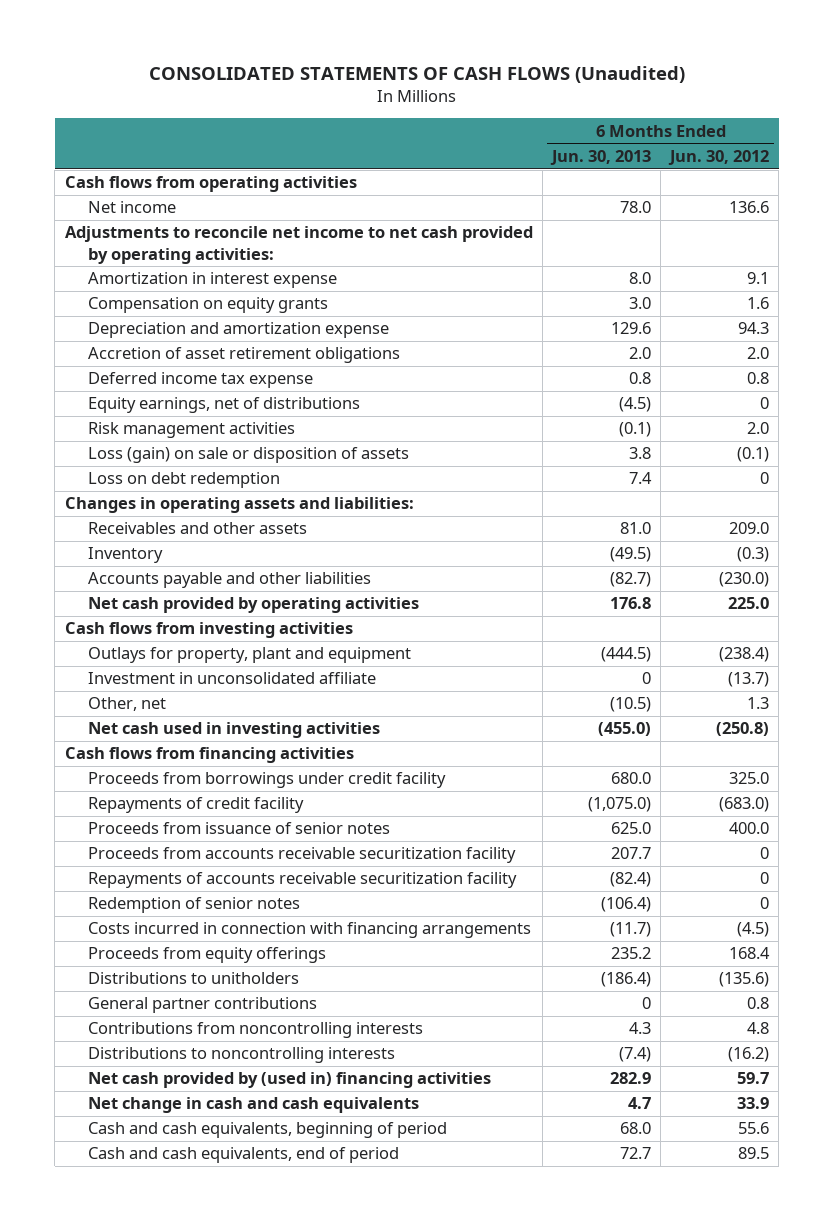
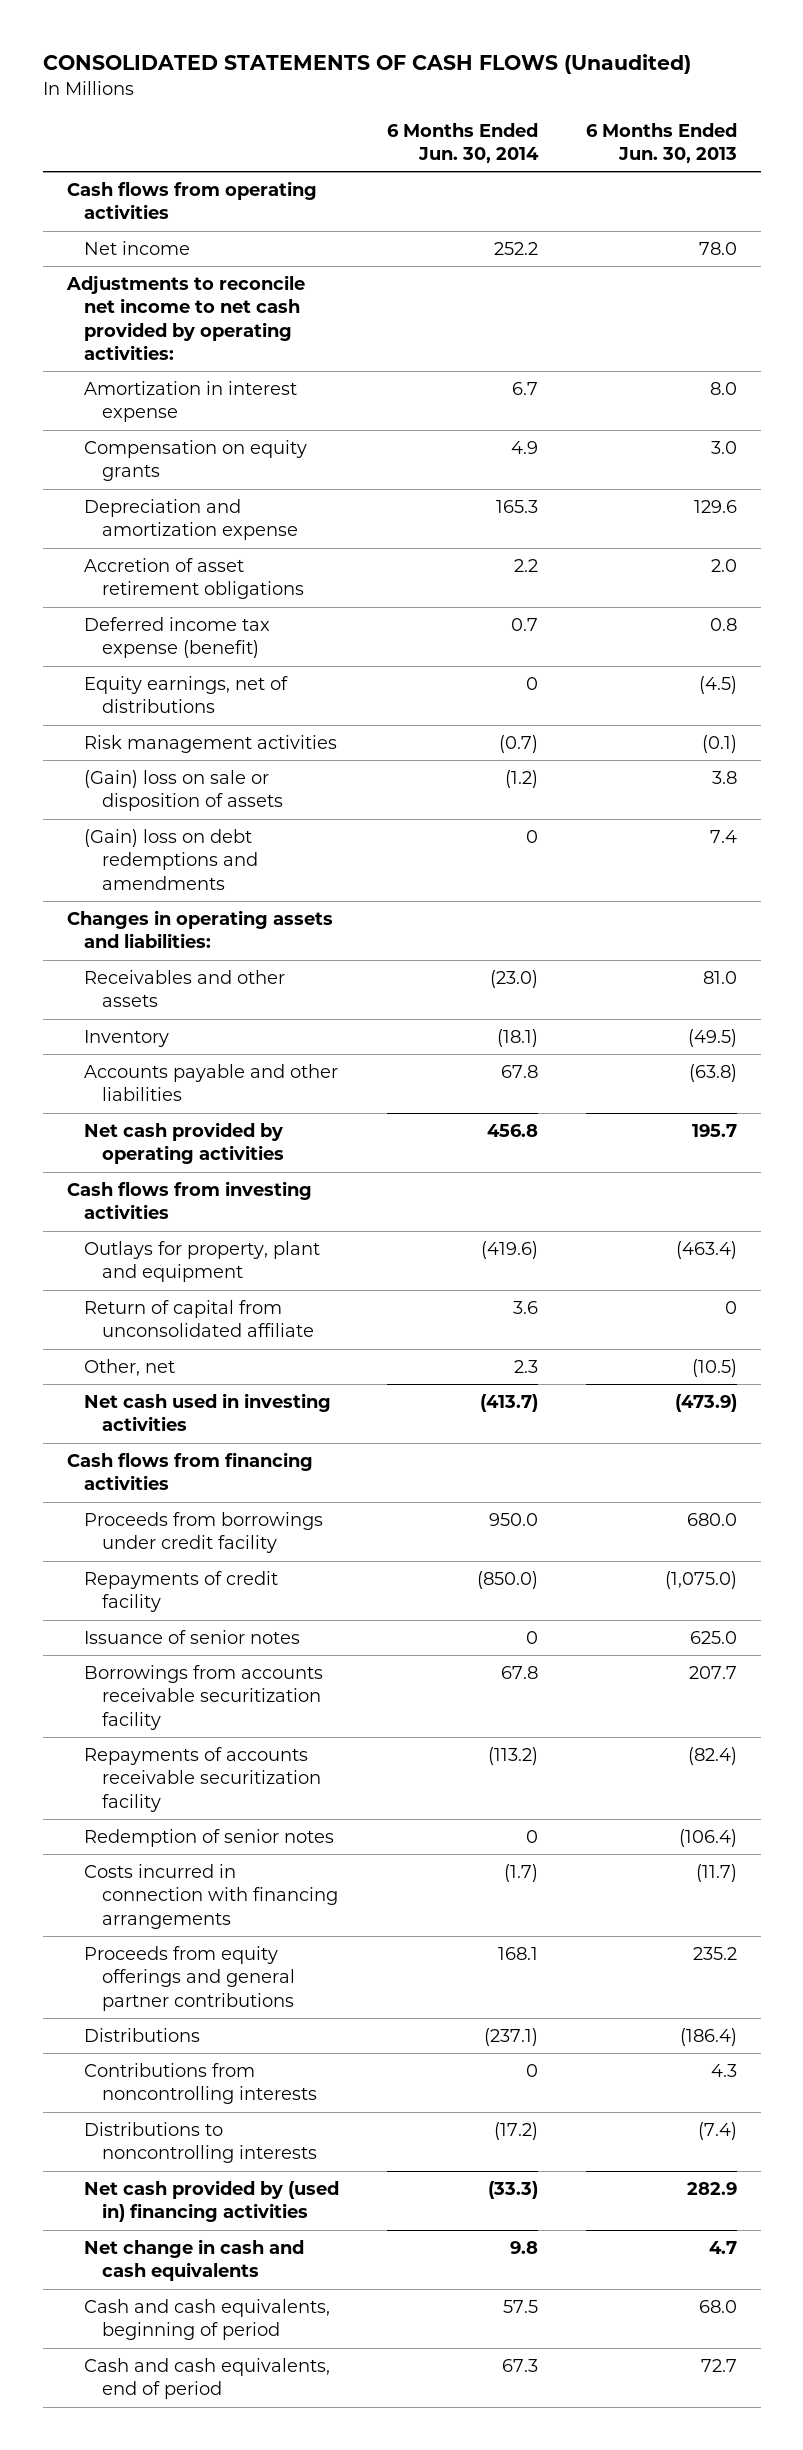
- | 6 Months Ended Jun. 30, 2013 | 6 Months Ended Jun. 30, 2012
+ | 6 Months Ended Jun. 30, 2014 | 6 Months Ended Jun. 30, 2013
- Deferred income tax expense | 0.8 | 0.8
+ Deferred income tax expense (benefit) | 0.7 | 0.8
- Loss (gain) on sale or disposition of assets | 3.8 | (0.1)
- Loss on debt redemption | 7.4 | 0
+ (Gain) loss on sale or disposition of assets | (1.2) | 3.8
+ (Gain) loss on debt redemptions and amendments | 0 | 7.4
- Accounts payable and other liabilities | (82.7) | (230.0)
- Net cash provided by operating activities | 176.8 | 225.0
+ Accounts payable and other liabilities | 67.8 | (63.8)
+ Net cash provided by operating activities | 456.8 | 195.7
- Outlays for property, plant and equipment | (444.5) | (238.4)
- Investment in unconsolidated affiliate | 0 | (13.7)
+ Outlays for property, plant and equipment | (419.6) | (463.4)
+ Return of capital from unconsolidated affiliate | 3.6 | 0
- Net cash used in investing activities | (455.0) | (250.8)
+ Net cash used in investing activities | (413.7) | (473.9)
- Proceeds from issuance of senior notes | 625.0 | 400.0
- Proceeds from accounts receivable securitization facility | 207.7 | 0
+ Issuance of senior notes | 0 | 625.0
+ Borrowings from accounts receivable securitization facility | 67.8 | 207.7
- Proceeds from equity offerings | 235.2 | 168.4
- Distributions to unitholders | (186.4) | (135.6)
- General partner contributions | 0 | 0.8
+ Proceeds from equity offerings and general partner contributions | 168.1 | 235.2
+ Distributions | (237.1) | (186.4)

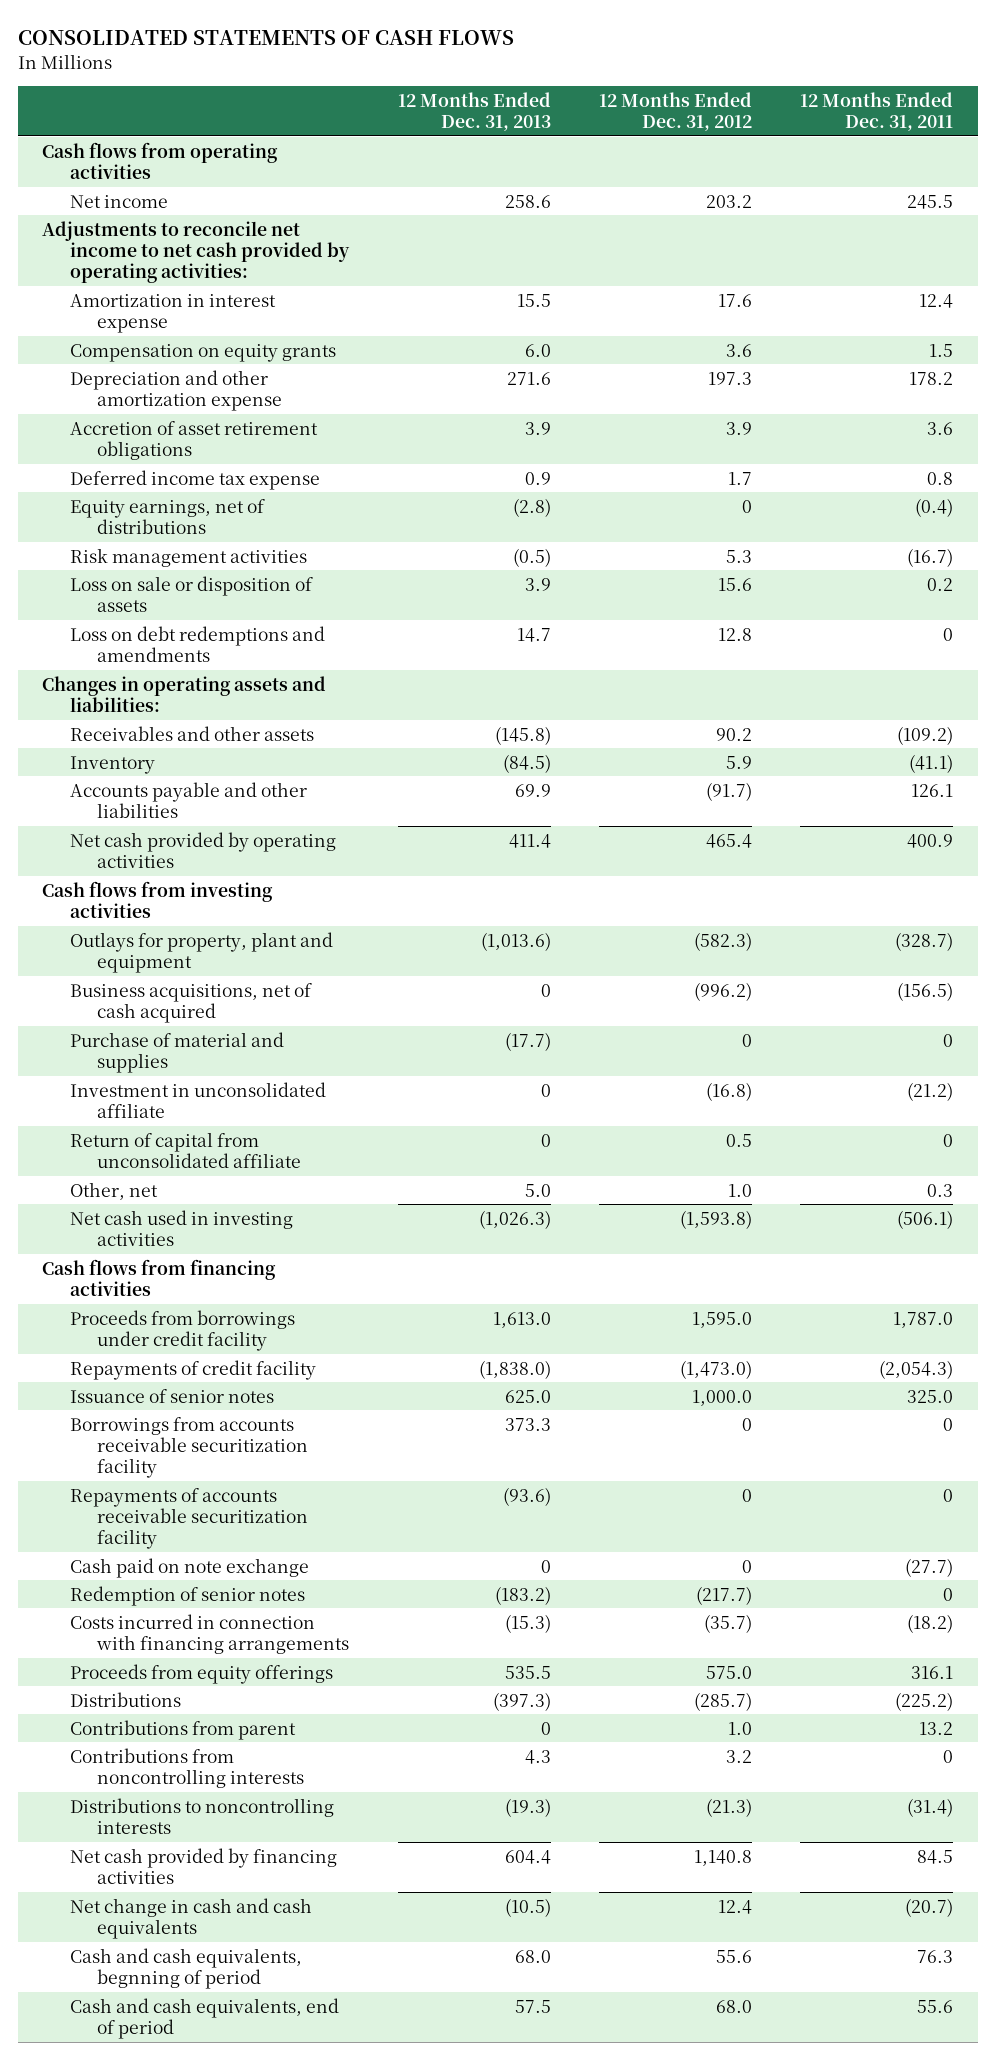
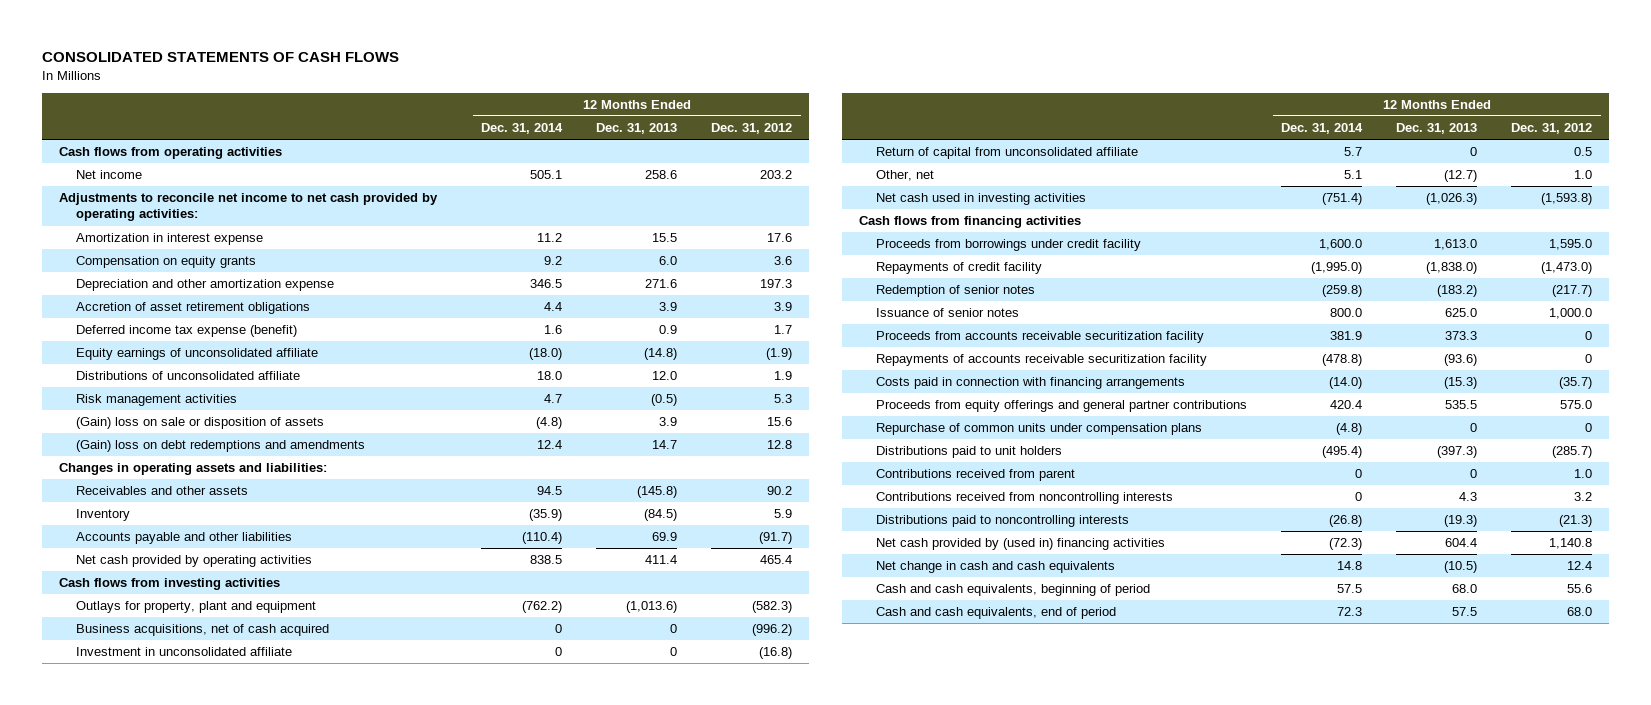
- | 12 Months Ended Dec. 31, 2013 | 12 Months Ended Dec. 31, 2012 | 12 Months Ended Dec. 31, 2011
+ | 12 Months Ended Dec. 31, 2014 | 12 Months Ended Dec. 31, 2013 | 12 Months Ended Dec. 31, 2012
- Deferred income tax expense | 0.9 | 1.7 | 0.8
- Equity earnings, net of distributions | (2.8) | 0 | (0.4)
+ Deferred income tax expense (benefit) | 1.6 | 0.9 | 1.7
+ Equity earnings of unconsolidated affiliate | (18.0) | (14.8) | (1.9)
+ Distributions of unconsolidated affiliate | 18.0 | 12.0 | 1.9
- Loss on sale or disposition of assets | 3.9 | 15.6 | 0.2
- Loss on debt redemptions and amendments | 14.7 | 12.8 | 0
+ (Gain) loss on sale or disposition of assets | (4.8) | 3.9 | 15.6
+ (Gain) loss on debt redemptions and amendments | 12.4 | 14.7 | 12.8
- Purchase of material and supplies | (17.7) | 0 | 0
- Other, net | 5.0 | 1.0 | 0.3
+ Other, net | 5.1 | (12.7) | 1.0
moved up: Redemption of senior notes | (259.8) | (183.2) | (217.7)
- Borrowings from accounts receivable securitization facility | 373.3 | 0 | 0
+ Proceeds from accounts receivable securitization facility | 381.9 | 373.3 | 0
- Cash paid on note exchange | 0 | 0 | (27.7)
- Costs incurred in connection with financing arrangements | (15.3) | (35.7) | (18.2)
- Proceeds from equity offerings | 535.5 | 575.0 | 316.1
- Distributions | (397.3) | (285.7) | (225.2)
- Contributions from parent | 0 | 1.0 | 13.2
- Contributions from noncontrolling interests | 4.3 | 3.2 | 0
- Distributions to noncontrolling interests | (19.3) | (21.3) | (31.4)
- Net cash provided by financing activities | 604.4 | 1,140.8 | 84.5
+ Costs paid in connection with financing arrangements | (14.0) | (15.3) | (35.7)
+ Proceeds from equity offerings and general partner contributions | 420.4 | 535.5 | 575.0
+ Repurchase of common units under compensation plans | (4.8) | 0 | 0
+ Distributions paid to unit holders | (495.4) | (397.3) | (285.7)
+ Contributions received from parent | 0 | 0 | 1.0
+ Contributions received from noncontrolling interests | 0 | 4.3 | 3.2
+ Distributions paid to noncontrolling interests | (26.8) | (19.3) | (21.3)
+ Net cash provided by (used in) financing activities | (72.3) | 604.4 | 1,140.8
- Cash and cash equivalents, begnning of period | 68.0 | 55.6 | 76.3
+ Cash and cash equivalents, beginning of period | 57.5 | 68.0 | 55.6

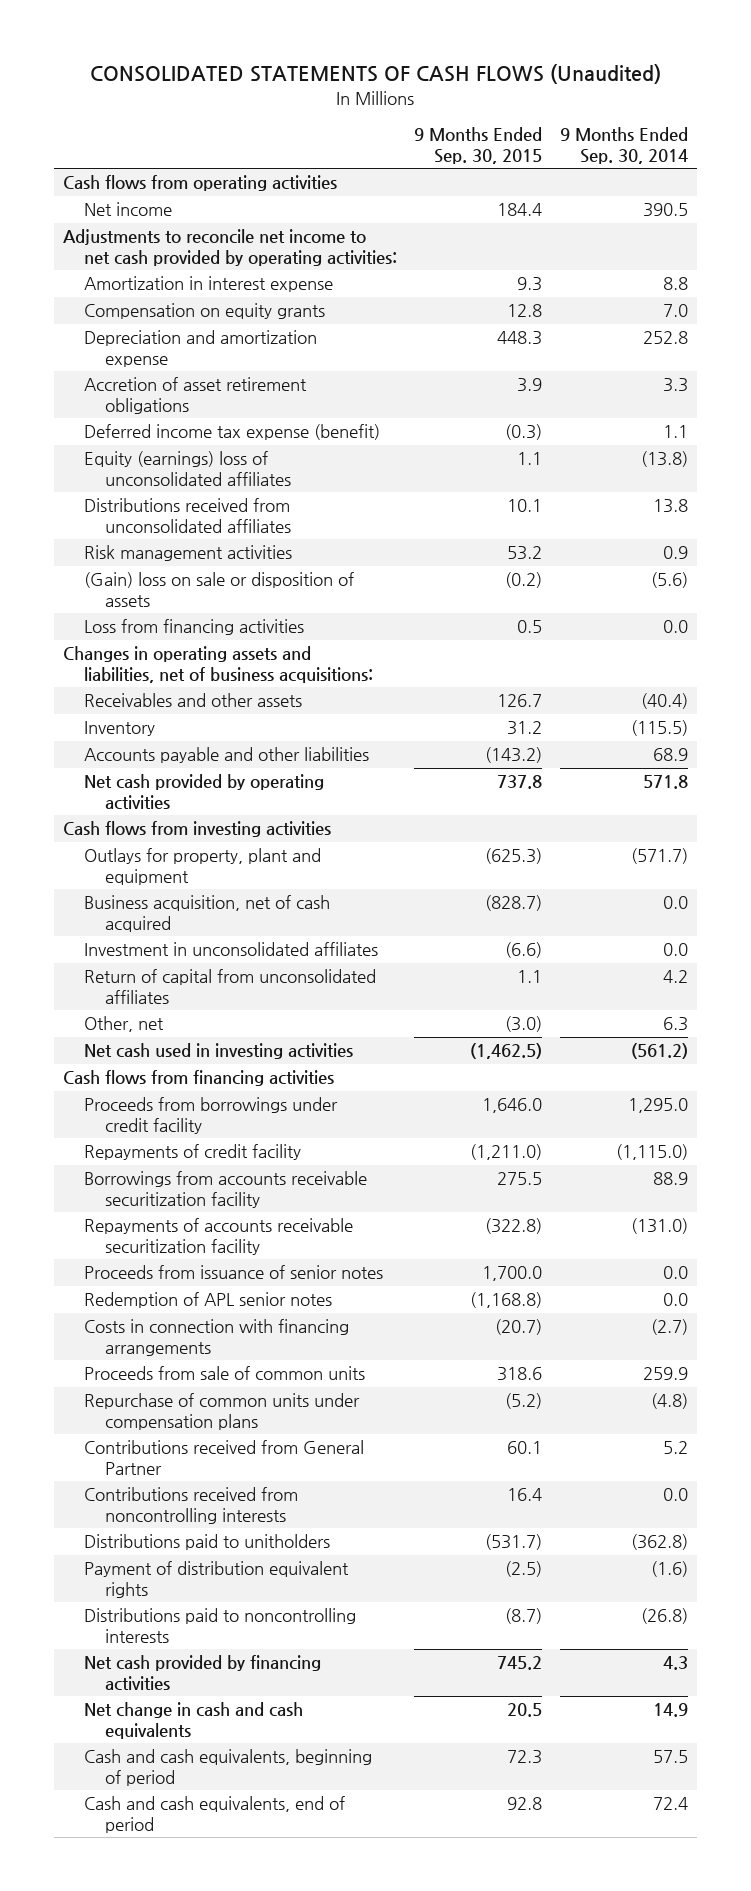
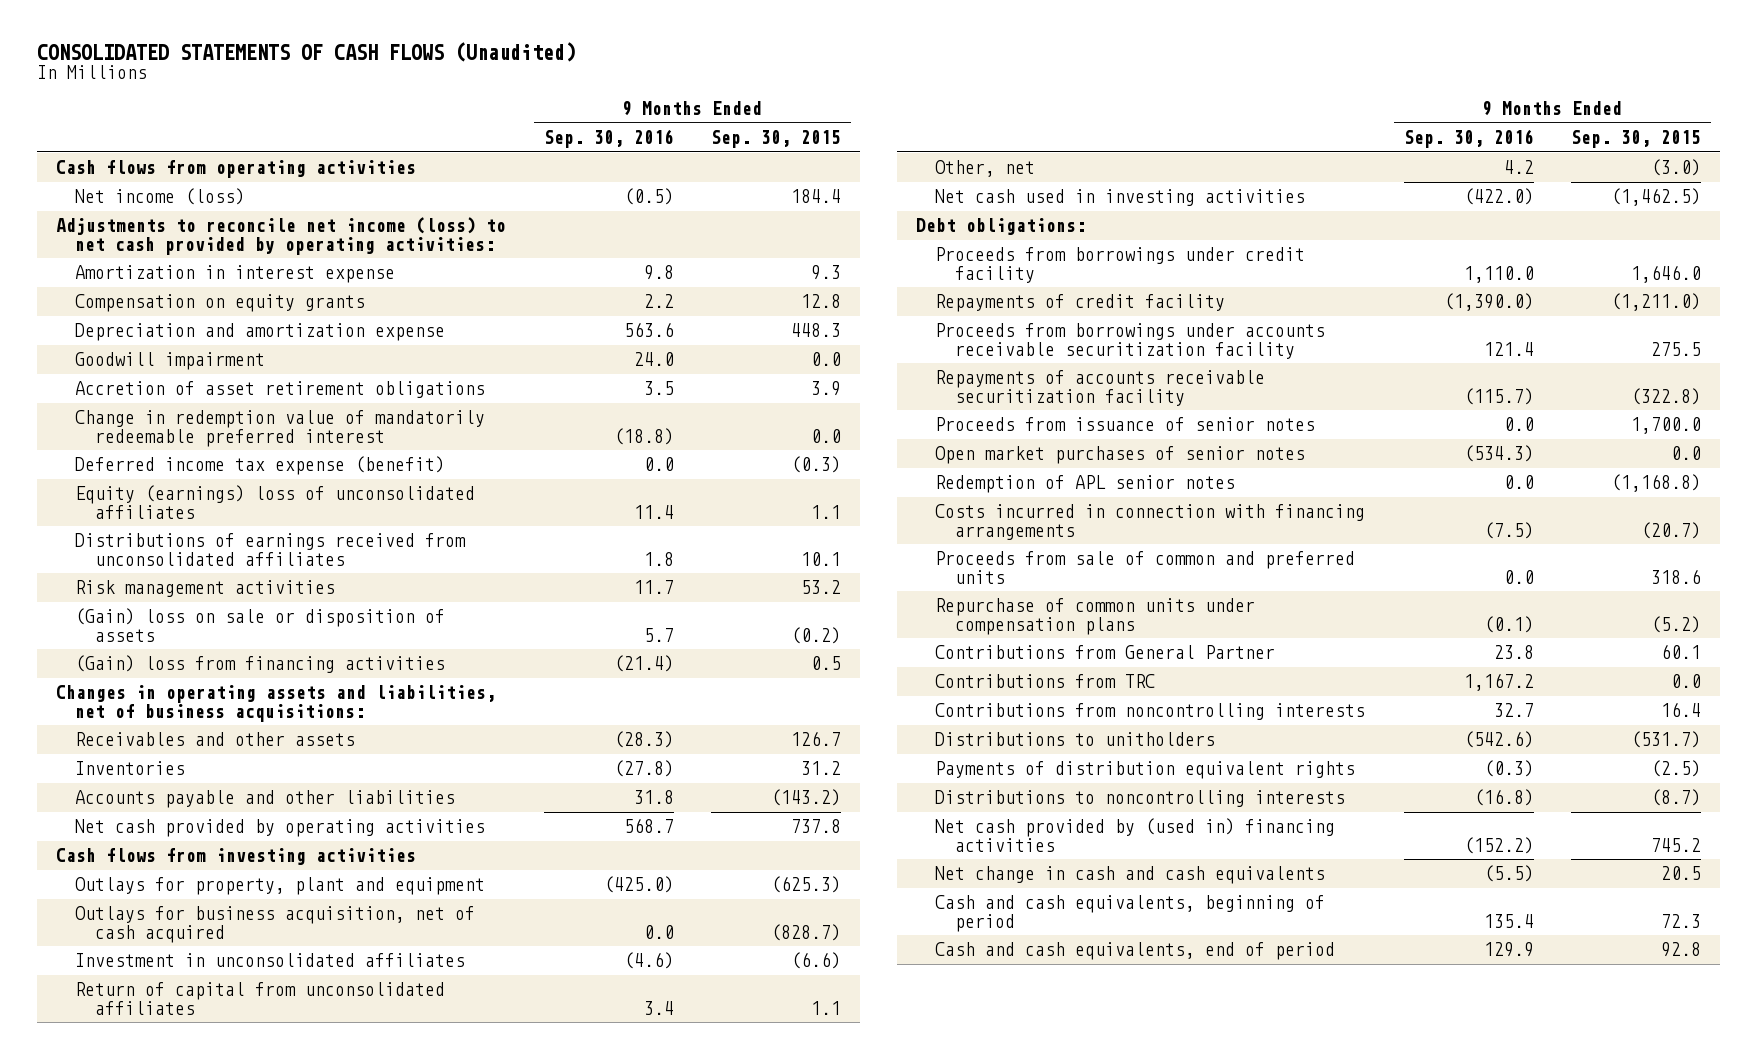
- | 9 Months Ended Sep. 30, 2015 | 9 Months Ended Sep. 30, 2014
+ | 9 Months Ended Sep. 30, 2016 | 9 Months Ended Sep. 30, 2015
- Net income | 184.4 | 390.5
- Adjustments to reconcile net income to net cash provided by operating activities:
+ Net income (loss) | (0.5) | 184.4
+ Adjustments to reconcile net income (loss) to net cash provided by operating activities:
+ Goodwill impairment | 24.0 | 0.0
+ Change in redemption value of mandatorily redeemable preferred interest | (18.8) | 0.0
- Distributions received from unconsolidated affiliates | 10.1 | 13.8
+ Distributions of earnings received from unconsolidated affiliates | 1.8 | 10.1
- Loss from financing activities | 0.5 | 0.0
+ (Gain) loss from financing activities | (21.4) | 0.5
- Inventory | 31.2 | (115.5)
+ Inventories | (27.8) | 31.2
- Business acquisition, net of cash acquired | (828.7) | 0.0
+ Outlays for business acquisition, net of cash acquired | 0.0 | (828.7)
- Cash flows from financing activities
+ Debt obligations:
- Borrowings from accounts receivable securitization facility | 275.5 | 88.9
+ Proceeds from borrowings under accounts receivable securitization facility | 121.4 | 275.5
+ Open market purchases of senior notes | (534.3) | 0.0
- Costs in connection with financing arrangements | (20.7) | (2.7)
- Proceeds from sale of common units | 318.6 | 259.9
+ Costs incurred in connection with financing arrangements | (7.5) | (20.7)
+ Proceeds from sale of common and preferred units | 0.0 | 318.6
- Contributions received from General Partner | 60.1 | 5.2
- Contributions received from noncontrolling interests | 16.4 | 0.0
- Distributions paid to unitholders | (531.7) | (362.8)
- Payment of distribution equivalent rights | (2.5) | (1.6)
- Distributions paid to noncontrolling interests | (8.7) | (26.8)
- Net cash provided by financing activities | 745.2 | 4.3
+ Contributions from General Partner | 23.8 | 60.1
+ Contributions from TRC | 1,167.2 | 0.0
+ Contributions from noncontrolling interests | 32.7 | 16.4
+ Distributions to unitholders | (542.6) | (531.7)
+ Payments of distribution equivalent rights | (0.3) | (2.5)
+ Distributions to noncontrolling interests | (16.8) | (8.7)
+ Net cash provided by (used in) financing activities | (152.2) | 745.2

